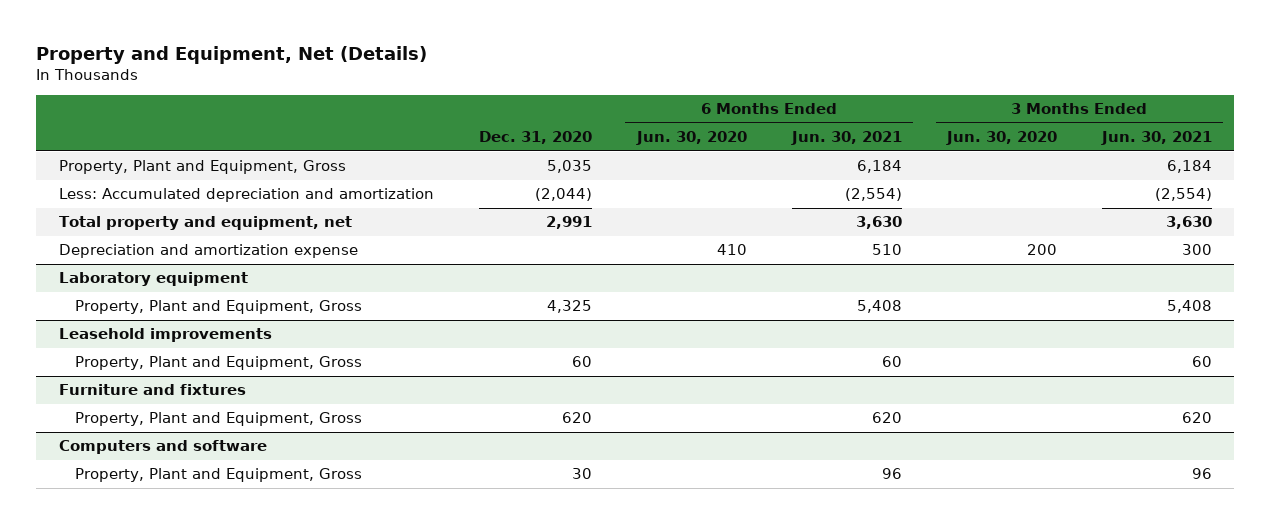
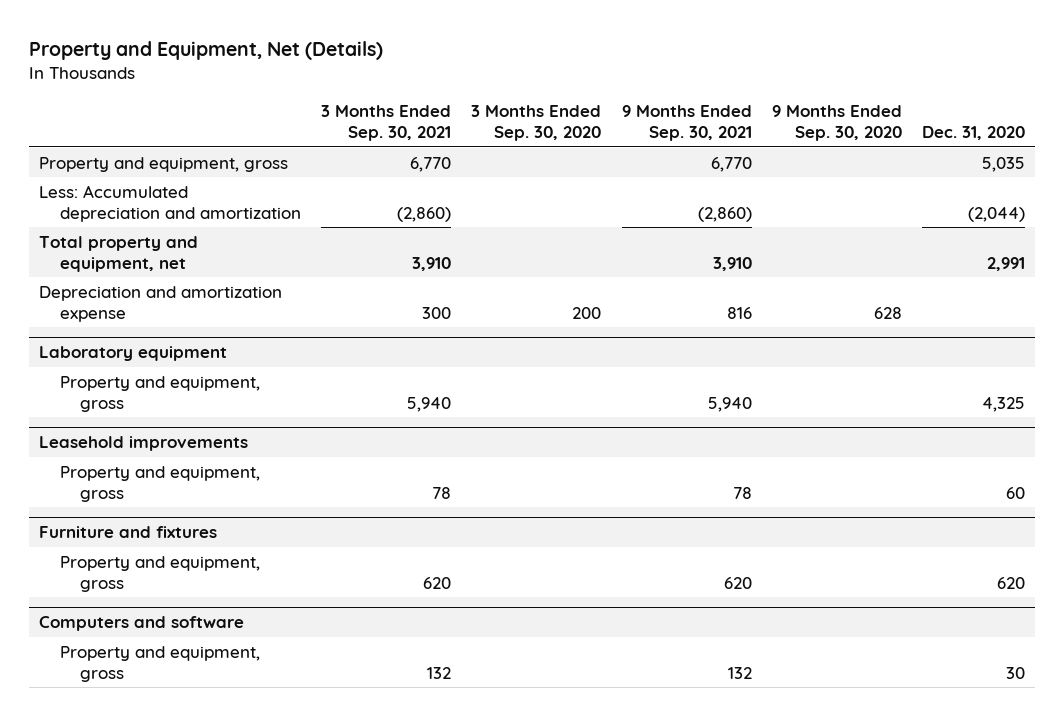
- | Dec. 31, 2020 | 6 Months Ended Jun. 30, 2020 | 6 Months Ended Jun. 30, 2021 | 3 Months Ended Jun. 30, 2020 | 3 Months Ended Jun. 30, 2021
+ | 3 Months Ended Sep. 30, 2021 | 3 Months Ended Sep. 30, 2020 | 9 Months Ended Sep. 30, 2021 | 9 Months Ended Sep. 30, 2020 | Dec. 31, 2020
- Property, Plant and Equipment, Gross | 5,035 | | 6,184 | | 6,184
+ Property and equipment, gross | 6,770 | | 6,770 | | 5,035
@ Laboratory equipment
- Property, Plant and Equipment, Gross | 4,325 | | 5,408 | | 5,408
+ Property and equipment, gross | 5,940 | | 5,940 | | 4,325
@ Leasehold improvements
- Property, Plant and Equipment, Gross | 60 | | 60 | | 60
+ Property and equipment, gross | 78 | | 78 | | 60
@ Furniture and fixtures
- Property, Plant and Equipment, Gross | 620 | | 620 | | 620
+ Property and equipment, gross | 620 | | 620 | | 620
@ Computers and software
- Property, Plant and Equipment, Gross | 30 | | 96 | | 96
+ Property and equipment, gross | 132 | | 132 | | 30

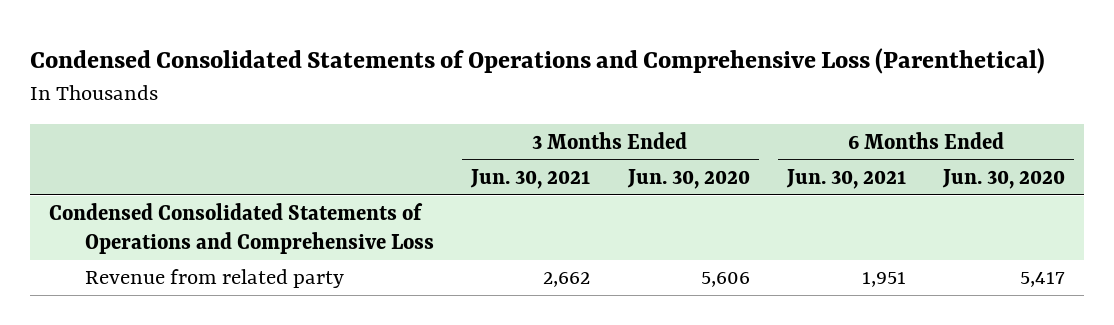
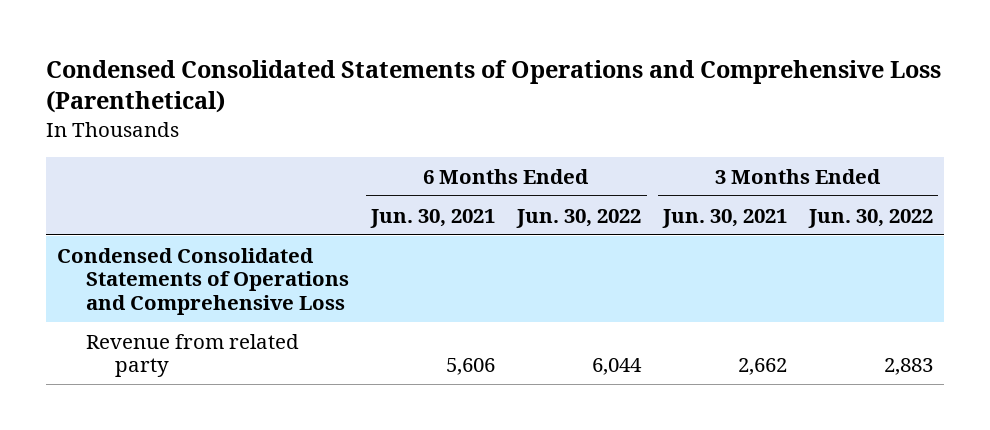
- | 3 Months Ended Jun. 30, 2021 | 3 Months Ended Jun. 30, 2020 | 6 Months Ended Jun. 30, 2021 | 6 Months Ended Jun. 30, 2020
+ | 6 Months Ended Jun. 30, 2021 | 6 Months Ended Jun. 30, 2022 | 3 Months Ended Jun. 30, 2021 | 3 Months Ended Jun. 30, 2022
- Revenue from related party | 2,662 | 5,606 | 1,951 | 5,417
+ Revenue from related party | 5,606 | 6,044 | 2,662 | 2,883

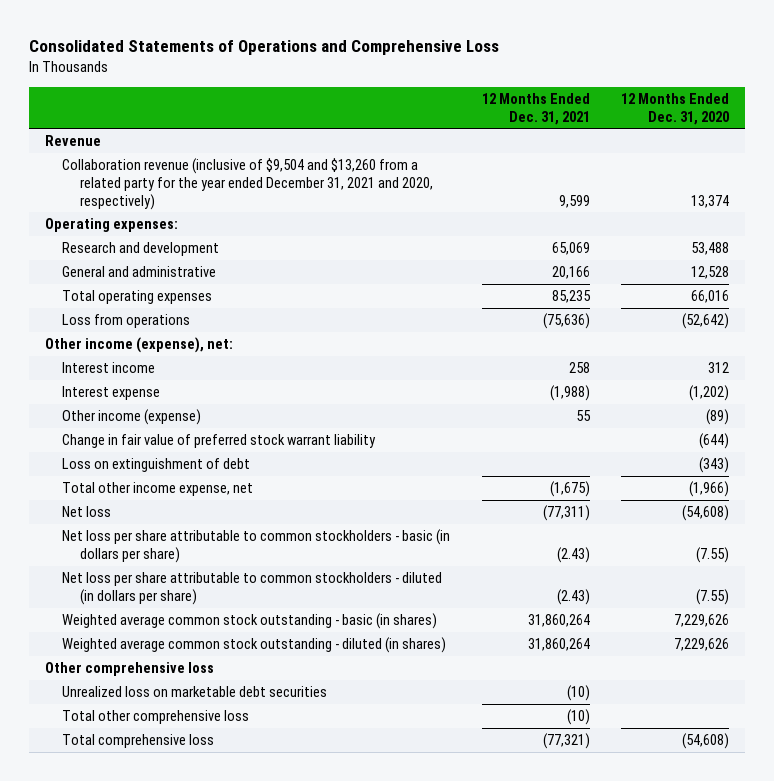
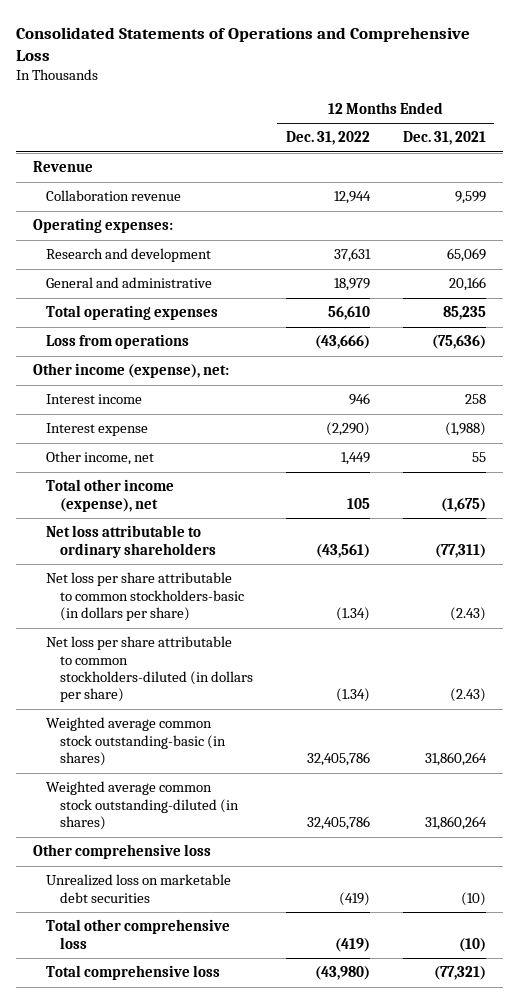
- | 12 Months Ended Dec. 31, 2021 | 12 Months Ended Dec. 31, 2020
+ | 12 Months Ended Dec. 31, 2022 | 12 Months Ended Dec. 31, 2021
- Collaboration revenue (inclusive of $9,504 and $13,260 from a related party for the year ended December 31, 2021 and 2020, respectively) | 9,599 | 13,374
+ Collaboration revenue | 12,944 | 9,599
- Other income (expense) | 55 | (89)
- Change in fair value of preferred stock warrant liability | | (644)
- Loss on extinguishment of debt | | (343)
- Total other income expense, net | (1,675) | (1,966)
- Net loss | (77,311) | (54,608)
- Net loss per share attributable to common stockholders - basic (in dollars per share) | (2.43) | (7.55)
- Net loss per share attributable to common stockholders - diluted (in dollars per share) | (2.43) | (7.55)
- Weighted average common stock outstanding - basic (in shares) | 31,860,264 | 7,229,626
- Weighted average common stock outstanding - diluted (in shares) | 31,860,264 | 7,229,626
+ Other income, net | 1,449 | 55
+ Total other income (expense), net | 105 | (1,675)
+ Net loss attributable to ordinary shareholders | (43,561) | (77,311)
+ Net loss per share attributable to common stockholders-basic (in dollars per share) | (1.34) | (2.43)
+ Net loss per share attributable to common stockholders-diluted (in dollars per share) | (1.34) | (2.43)
+ Weighted average common stock outstanding-basic (in shares) | 32,405,786 | 31,860,264
+ Weighted average common stock outstanding-diluted (in shares) | 32,405,786 | 31,860,264

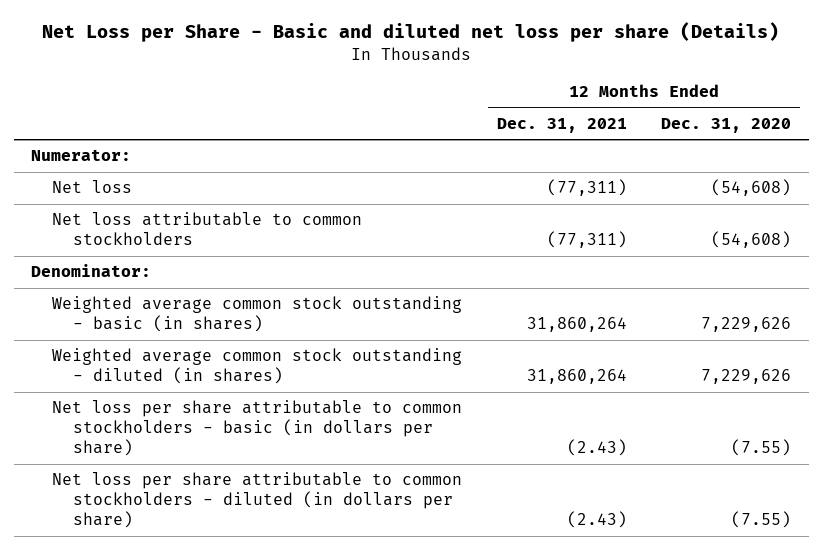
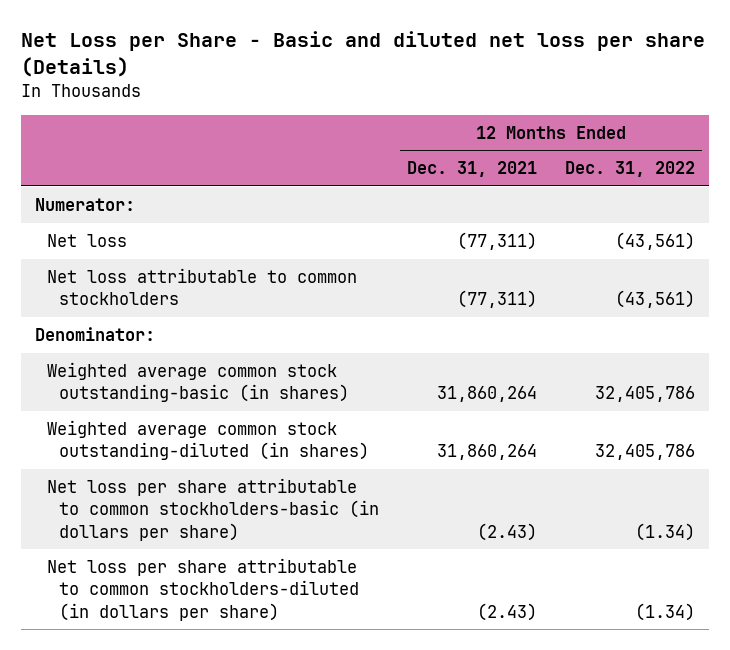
- | 12 Months Ended Dec. 31, 2021 | 12 Months Ended Dec. 31, 2020
+ | 12 Months Ended Dec. 31, 2021 | 12 Months Ended Dec. 31, 2022
- Weighted average common stock outstanding - basic (in shares) | 31,860,264 | 7,229,626
- Weighted average common stock outstanding - diluted (in shares) | 31,860,264 | 7,229,626
- Net loss per share attributable to common stockholders - basic (in dollars per share) | (2.43) | (7.55)
- Net loss per share attributable to common stockholders - diluted (in dollars per share) | (2.43) | (7.55)
+ Weighted average common stock outstanding-basic (in shares) | 31,860,264 | 32,405,786
+ Weighted average common stock outstanding-diluted (in shares) | 31,860,264 | 32,405,786
+ Net loss per share attributable to common stockholders-basic (in dollars per share) | (2.43) | (1.34)
+ Net loss per share attributable to common stockholders-diluted (in dollars per share) | (2.43) | (1.34)

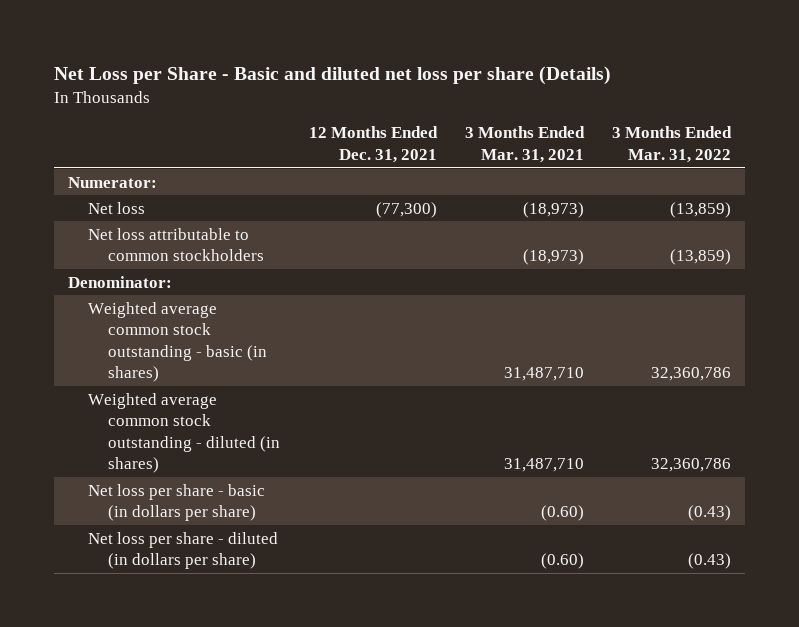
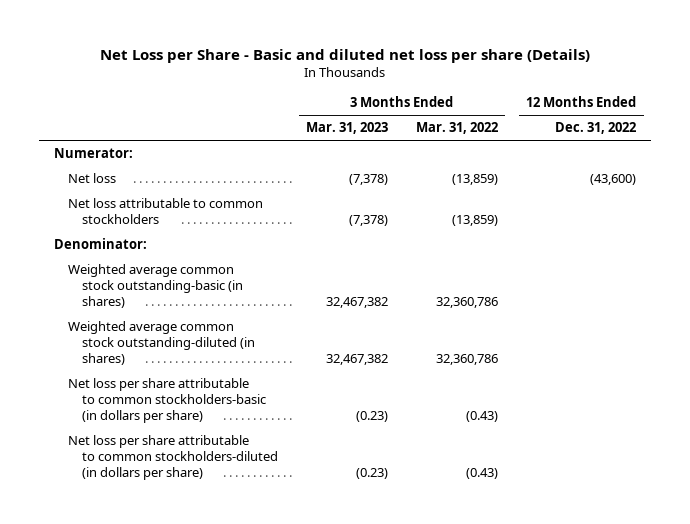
- | 12 Months Ended Dec. 31, 2021 | 3 Months Ended Mar. 31, 2021 | 3 Months Ended Mar. 31, 2022
+ | 3 Months Ended Mar. 31, 2023 | 3 Months Ended Mar. 31, 2022 | 12 Months Ended Dec. 31, 2022
- Weighted average common stock outstanding - basic (in shares) | | 31,487,710 | 32,360,786
- Weighted average common stock outstanding - diluted (in shares) | | 31,487,710 | 32,360,786
- Net loss per share - basic (in dollars per share) | | (0.60) | (0.43)
- Net loss per share - diluted (in dollars per share) | | (0.60) | (0.43)
+ Weighted average common stock outstanding-basic (in shares) | 32,467,382 | 32,360,786 |
+ Weighted average common stock outstanding-diluted (in shares) | 32,467,382 | 32,360,786 |
+ Net loss per share attributable to common stockholders-basic (in dollars per share) | (0.23) | (0.43) |
+ Net loss per share attributable to common stockholders-diluted (in dollars per share) | (0.23) | (0.43) |

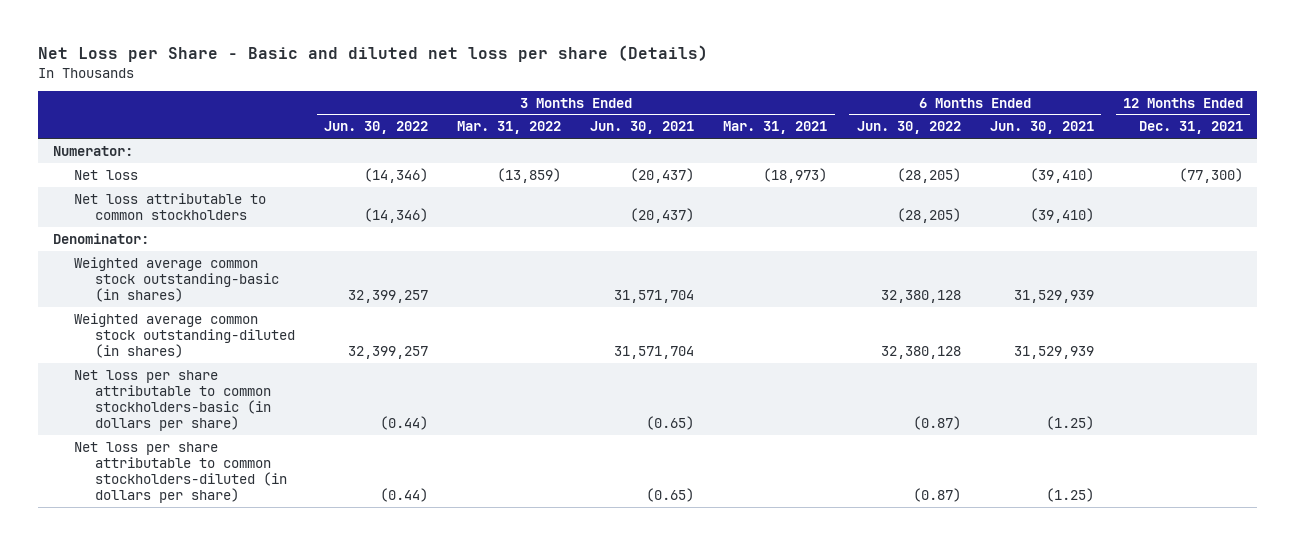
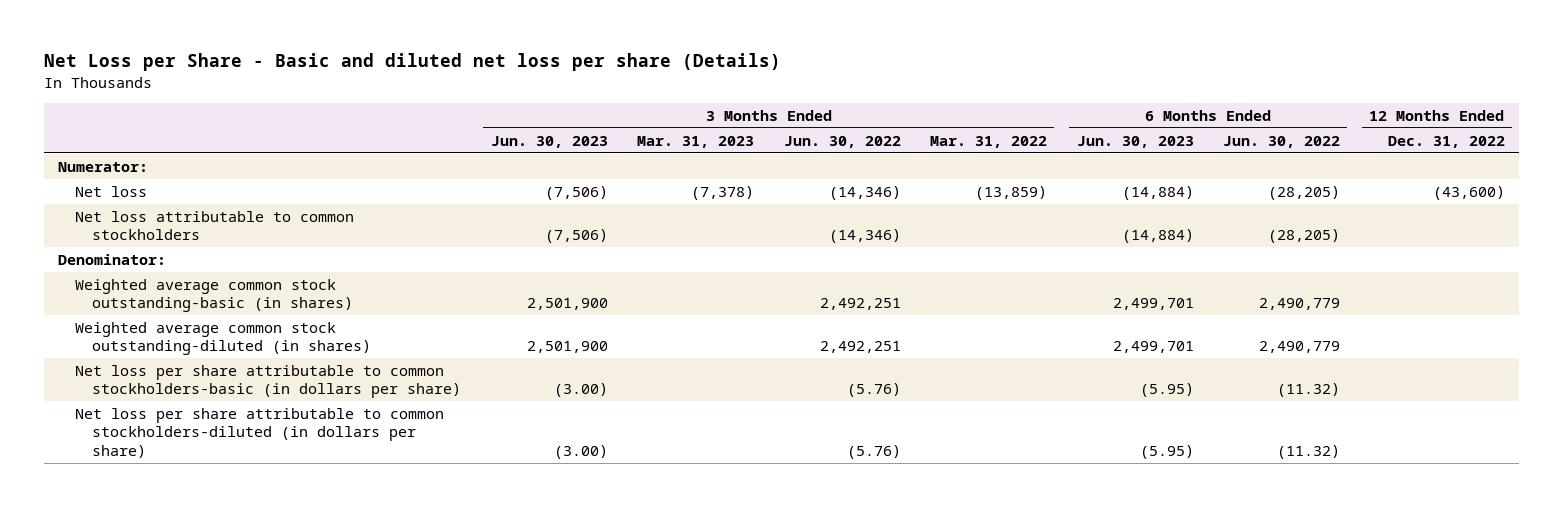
- | 3 Months Ended Jun. 30, 2022 | 3 Months Ended Mar. 31, 2022 | 3 Months Ended Jun. 30, 2021 | 3 Months Ended Mar. 31, 2021 | 6 Months Ended Jun. 30, 2022 | 6 Months Ended Jun. 30, 2021 | 12 Months Ended Dec. 31, 2021
+ | 3 Months Ended Jun. 30, 2023 | 3 Months Ended Mar. 31, 2023 | 3 Months Ended Jun. 30, 2022 | 3 Months Ended Mar. 31, 2022 | 6 Months Ended Jun. 30, 2023 | 6 Months Ended Jun. 30, 2022 | 12 Months Ended Dec. 31, 2022
- Weighted average common stock outstanding-basic (in shares) | 32,399,257 | | 31,571,704 | | 32,380,128 | 31,529,939 |
- Weighted average common stock outstanding-diluted (in shares) | 32,399,257 | | 31,571,704 | | 32,380,128 | 31,529,939 |
- Net loss per share attributable to common stockholders-basic (in dollars per share) | (0.44) | | (0.65) | | (0.87) | (1.25) |
- Net loss per share attributable to common stockholders-diluted (in dollars per share) | (0.44) | | (0.65) | | (0.87) | (1.25) |
+ Weighted average common stock outstanding-basic (in shares) | 2,501,900 | | 2,492,251 | | 2,499,701 | 2,490,779 |
+ Weighted average common stock outstanding-diluted (in shares) | 2,501,900 | | 2,492,251 | | 2,499,701 | 2,490,779 |
+ Net loss per share attributable to common stockholders-basic (in dollars per share) | (3.00) | | (5.76) | | (5.95) | (11.32) |
+ Net loss per share attributable to common stockholders-diluted (in dollars per share) | (3.00) | | (5.76) | | (5.95) | (11.32) |

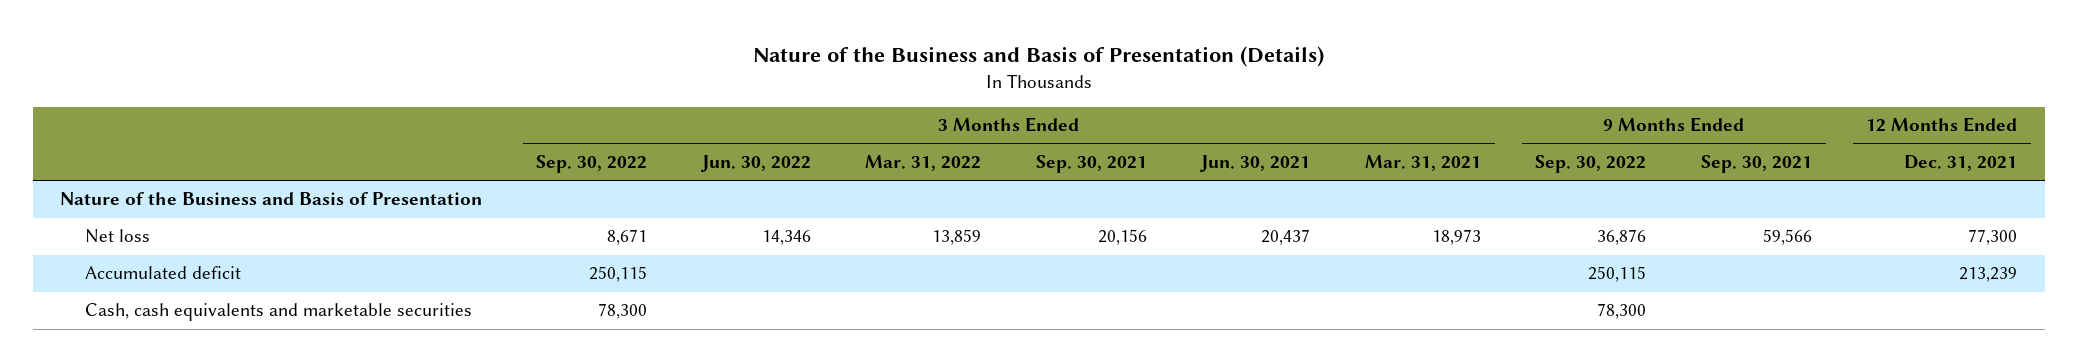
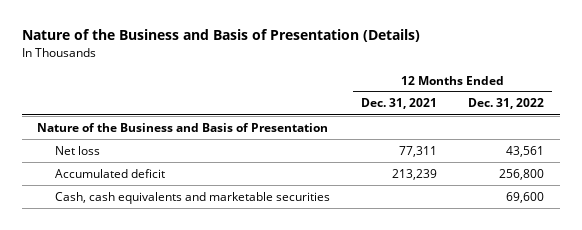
- | 3 Months Ended Sep. 30, 2022 | 3 Months Ended Jun. 30, 2022 | 3 Months Ended Mar. 31, 2022 | 3 Months Ended Sep. 30, 2021 | 3 Months Ended Jun. 30, 2021 | 3 Months Ended Mar. 31, 2021 | 9 Months Ended Sep. 30, 2022 | 9 Months Ended Sep. 30, 2021 | 12 Months Ended Dec. 31, 2021
+ | 12 Months Ended Dec. 31, 2021 | 12 Months Ended Dec. 31, 2022
- Net loss | 8,671 | 14,346 | 13,859 | 20,156 | 20,437 | 18,973 | 36,876 | 59,566 | 77,300
+ Net loss | 77,311 | 43,561

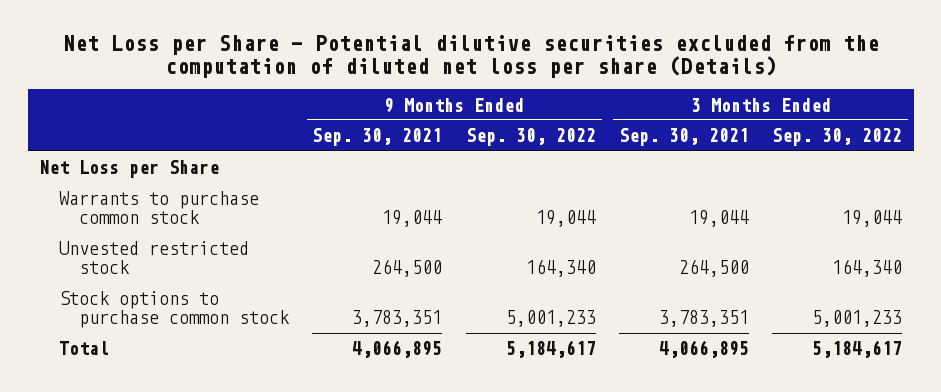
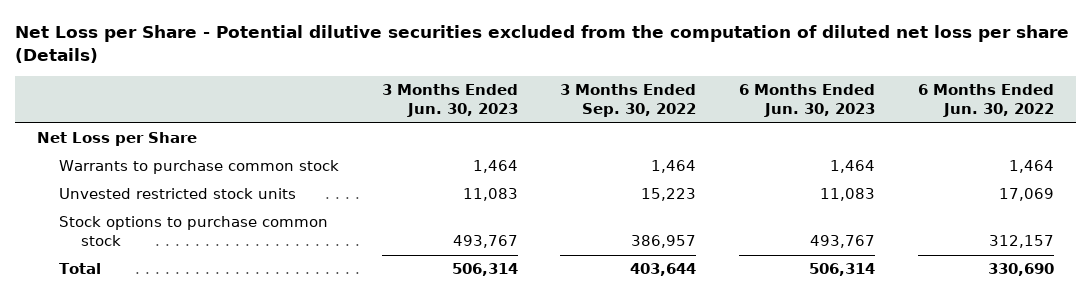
- | 9 Months Ended Sep. 30, 2021 | 9 Months Ended Sep. 30, 2022 | 3 Months Ended Sep. 30, 2021 | 3 Months Ended Sep. 30, 2022
+ | 3 Months Ended Jun. 30, 2023 | 3 Months Ended Sep. 30, 2022 | 6 Months Ended Jun. 30, 2023 | 6 Months Ended Jun. 30, 2022
- Warrants to purchase common stock | 19,044 | 19,044 | 19,044 | 19,044
- Unvested restricted stock | 264,500 | 164,340 | 264,500 | 164,340
- Stock options to purchase common stock | 3,783,351 | 5,001,233 | 3,783,351 | 5,001,233
- Total | 4,066,895 | 5,184,617 | 4,066,895 | 5,184,617
+ Warrants to purchase common stock | 1,464 | 1,464 | 1,464 | 1,464
+ Unvested restricted stock units | 11,083 | 15,223 | 11,083 | 17,069
+ Stock options to purchase common stock | 493,767 | 386,957 | 493,767 | 312,157
+ Total | 506,314 | 403,644 | 506,314 | 330,690

